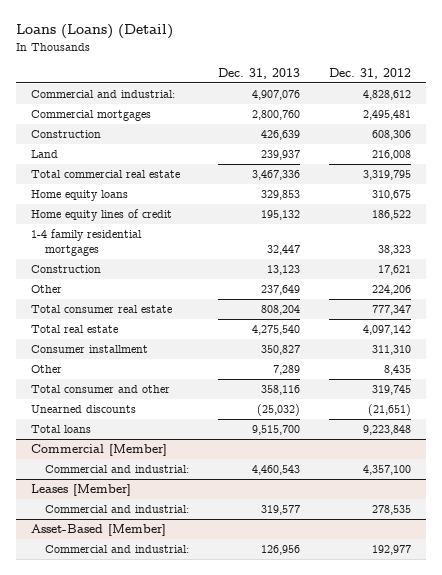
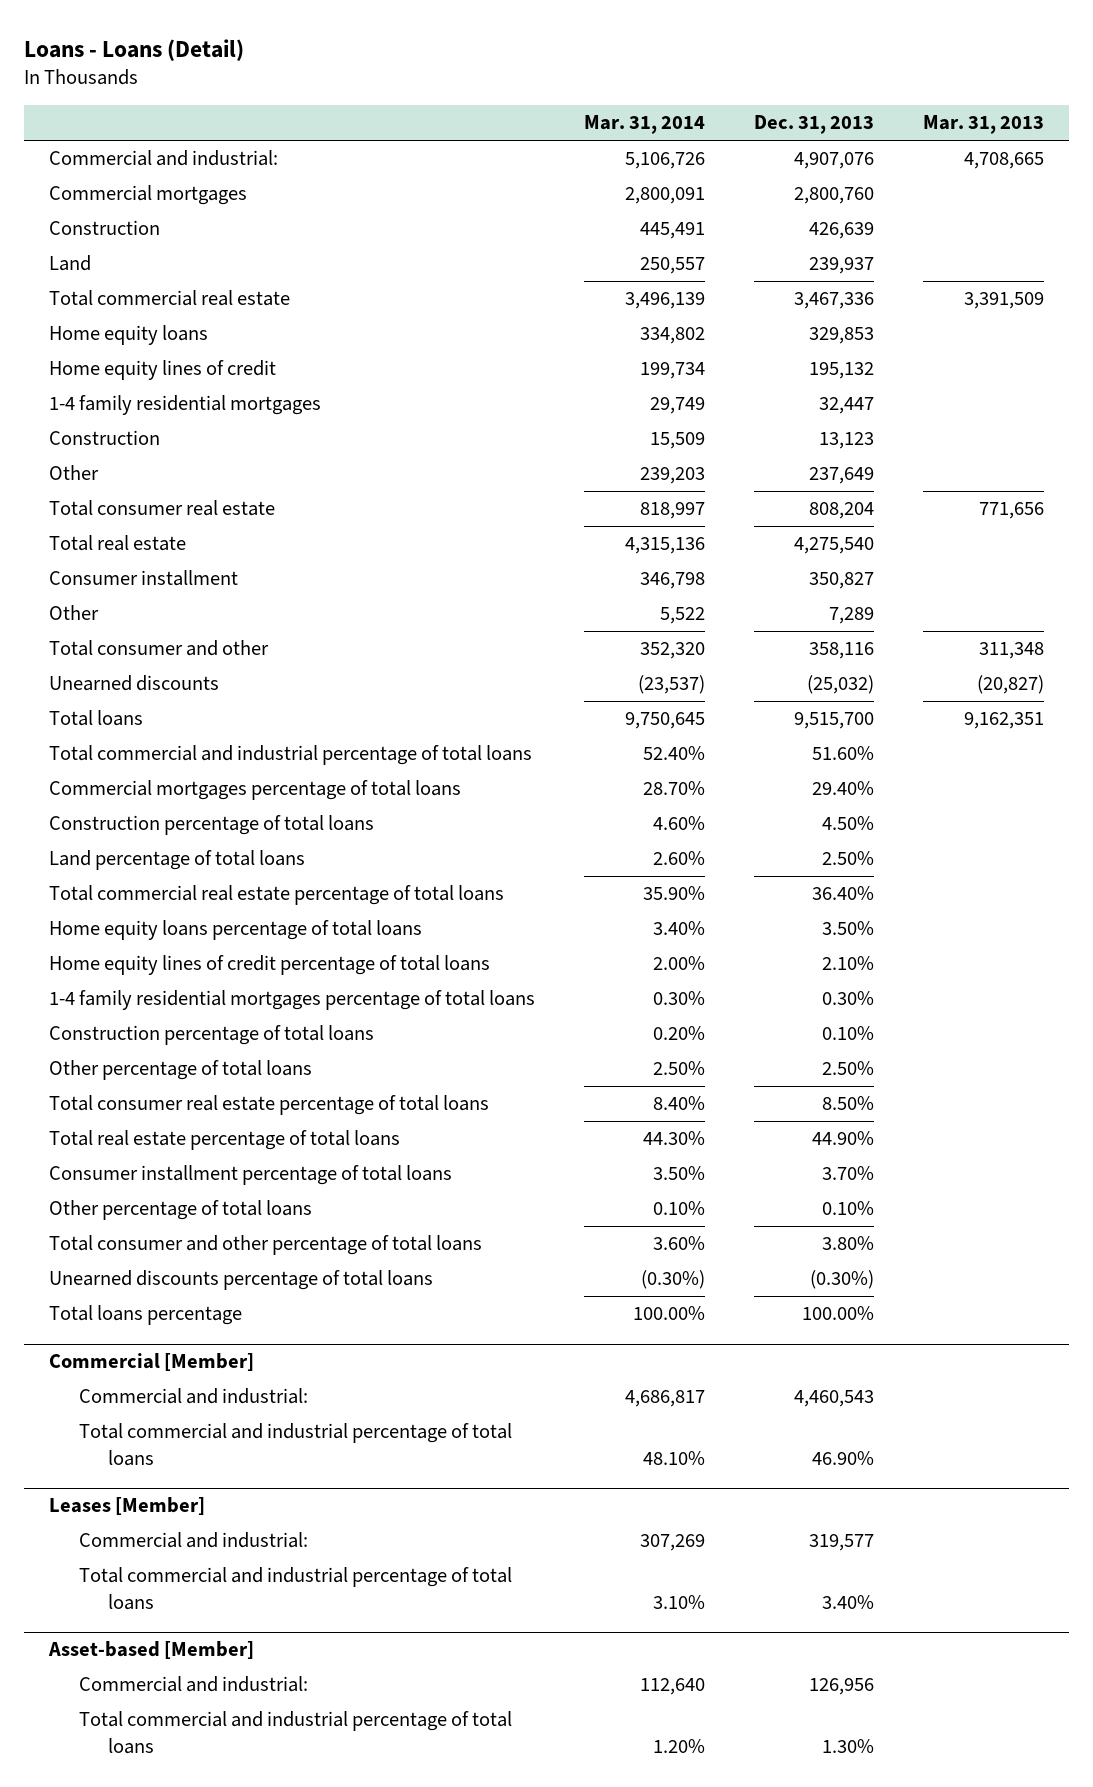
- Loans (Loans) (Detail)
+ Loans - Loans (Detail)
- | Dec. 31, 2013 | Dec. 31, 2012
+ | Mar. 31, 2014 | Dec. 31, 2013 | Mar. 31, 2013
+ Total commercial and industrial percentage of total loans | 52.40% | 51.60% |
+ Commercial mortgages percentage of total loans | 28.70% | 29.40% |
+ Construction percentage of total loans | 4.60% | 4.50% |
+ Land percentage of total loans | 2.60% | 2.50% |
+ Total commercial real estate percentage of total loans | 35.90% | 36.40% |
+ Home equity loans percentage of total loans | 3.40% | 3.50% |
+ Home equity lines of credit percentage of total loans | 2.00% | 2.10% |
+ 1-4 family residential mortgages percentage of total loans | 0.30% | 0.30% |
+ Construction percentage of total loans | 0.20% | 0.10% |
+ Other percentage of total loans | 2.50% | 2.50% |
+ Total consumer real estate percentage of total loans | 8.40% | 8.50% |
+ Total real estate percentage of total loans | 44.30% | 44.90% |
+ Consumer installment percentage of total loans | 3.50% | 3.70% |
+ Other percentage of total loans | 0.10% | 0.10% |
+ Total consumer and other percentage of total loans | 3.60% | 3.80% |
+ Unearned discounts percentage of total loans | (0.30%) | (0.30%) |
+ Total loans percentage | 100.00% | 100.00% |
@ Commercial [Member]
+ Total commercial and industrial percentage of total loans | 48.10% | 46.90% |
- Asset-Based [Member]
@ Leases [Member]
+ Total commercial and industrial percentage of total loans | 3.10% | 3.40% |
+ Asset-based [Member]
+ Total commercial and industrial percentage of total loans | 1.20% | 1.30% |

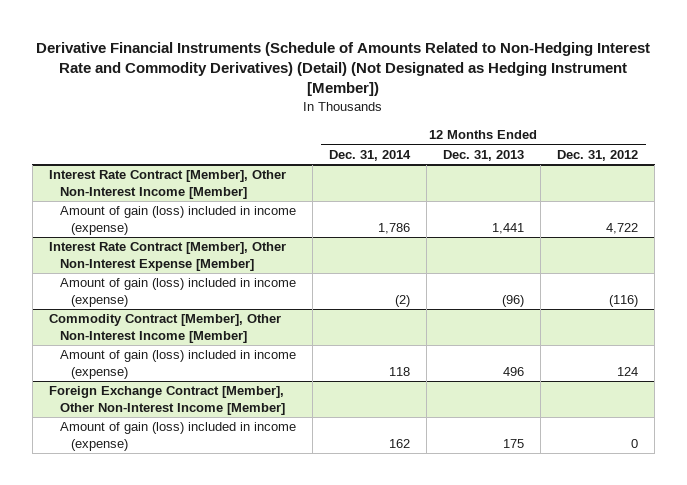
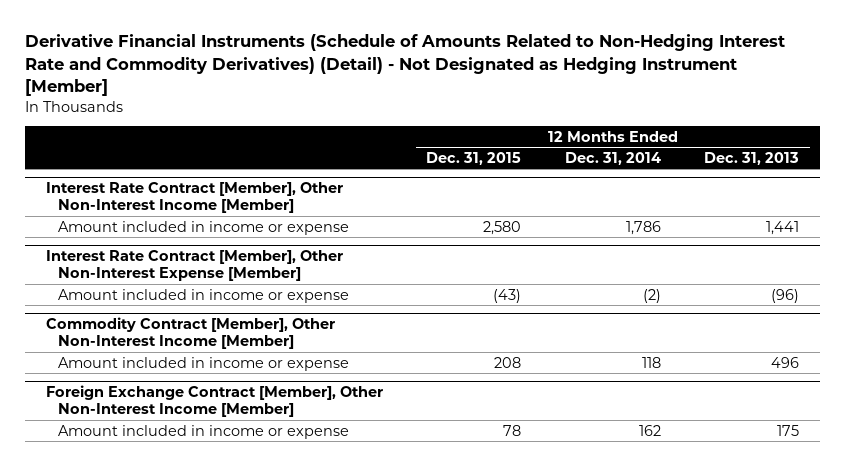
- Derivative Financial Instruments (Schedule of Amounts Related to Non-Hedging Interest Rate and Commodity Derivatives) (Detail) (Not Designated as Hedging Instrument [Member])
+ Derivative Financial Instruments (Schedule of Amounts Related to Non-Hedging Interest Rate and Commodity Derivatives) (Detail) - Not Designated as Hedging Instrument [Member]
- | 12 Months Ended Dec. 31, 2014 | 12 Months Ended Dec. 31, 2013 | 12 Months Ended Dec. 31, 2012
+ | 12 Months Ended Dec. 31, 2015 | 12 Months Ended Dec. 31, 2014 | 12 Months Ended Dec. 31, 2013
@ Interest Rate Contract [Member], Other Non-Interest Income [Member]
- Amount of gain (loss) included in income (expense) | 1,786 | 1,441 | 4,722
+ Amount included in income or expense | 2,580 | 1,786 | 1,441
@ Interest Rate Contract [Member], Other Non-Interest Expense [Member]
- Amount of gain (loss) included in income (expense) | (2) | (96) | (116)
+ Amount included in income or expense | (43) | (2) | (96)
@ Commodity Contract [Member], Other Non-Interest Income [Member]
- Amount of gain (loss) included in income (expense) | 118 | 496 | 124
+ Amount included in income or expense | 208 | 118 | 496
@ Foreign Exchange Contract [Member], Other Non-Interest Income [Member]
- Amount of gain (loss) included in income (expense) | 162 | 175 | 0
+ Amount included in income or expense | 78 | 162 | 175

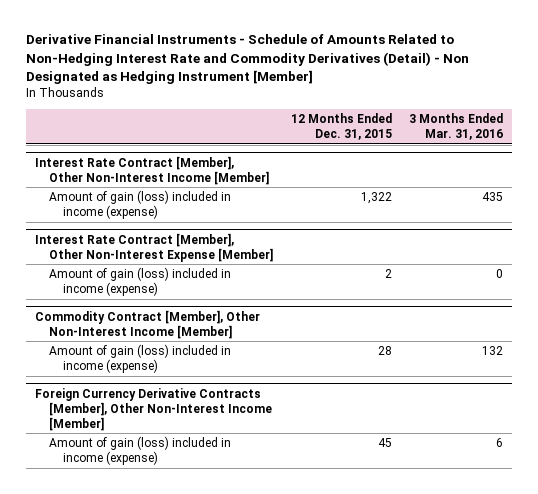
- Derivative Financial Instruments (Schedule of Amounts Related to Non-Hedging Interest Rate and Commodity Derivatives) (Detail) - Not Designated as Hedging Instrument [Member]
+ Derivative Financial Instruments - Schedule of Amounts Related to Non-Hedging Interest Rate and Commodity Derivatives (Detail) - Non Designated as Hedging Instrument [Member]
- | 12 Months Ended Dec. 31, 2015 | 12 Months Ended Dec. 31, 2014 | 12 Months Ended Dec. 31, 2013
+ | 12 Months Ended Dec. 31, 2015 | 3 Months Ended Mar. 31, 2016
@ Interest Rate Contract [Member], Other Non-Interest Income [Member]
- Amount included in income or expense | 2,580 | 1,786 | 1,441
+ Amount of gain (loss) included in income (expense) | 1,322 | 435
@ Interest Rate Contract [Member], Other Non-Interest Expense [Member]
- Amount included in income or expense | (43) | (2) | (96)
+ Amount of gain (loss) included in income (expense) | 2 | 0
@ Commodity Contract [Member], Other Non-Interest Income [Member]
- Amount included in income or expense | 208 | 118 | 496
- Foreign Exchange Contract [Member], Other Non-Interest Income [Member]
- Amount included in income or expense | 78 | 162 | 175
@ Commodity Contract [Member], Other Non-Interest Income [Member]
+ Amount of gain (loss) included in income (expense) | 28 | 132
+ Foreign Currency Derivative Contracts [Member], Other Non-Interest Income [Member]
+ Amount of gain (loss) included in income (expense) | 45 | 6

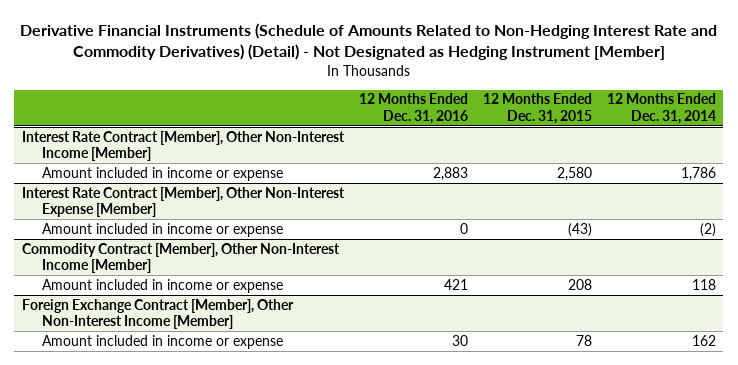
- Derivative Financial Instruments - Schedule of Amounts Related to Non-Hedging Interest Rate and Commodity Derivatives (Detail) - Non Designated as Hedging Instrument [Member]
+ Derivative Financial Instruments (Schedule of Amounts Related to Non-Hedging Interest Rate and Commodity Derivatives) (Detail) - Not Designated as Hedging Instrument [Member]
- | 12 Months Ended Dec. 31, 2015 | 3 Months Ended Mar. 31, 2016
+ | 12 Months Ended Dec. 31, 2016 | 12 Months Ended Dec. 31, 2015 | 12 Months Ended Dec. 31, 2014
@ Interest Rate Contract [Member], Other Non-Interest Income [Member]
- Amount of gain (loss) included in income (expense) | 1,322 | 435
+ Amount included in income or expense | 2,883 | 2,580 | 1,786
@ Interest Rate Contract [Member], Other Non-Interest Expense [Member]
- Amount of gain (loss) included in income (expense) | 2 | 0
+ Amount included in income or expense | 0 | (43) | (2)
@ Commodity Contract [Member], Other Non-Interest Income [Member]
- Amount of gain (loss) included in income (expense) | 28 | 132
- Foreign Currency Derivative Contracts [Member], Other Non-Interest Income [Member]
- Amount of gain (loss) included in income (expense) | 45 | 6
@ Commodity Contract [Member], Other Non-Interest Income [Member]
+ Amount included in income or expense | 421 | 208 | 118
+ Foreign Exchange Contract [Member], Other Non-Interest Income [Member]
+ Amount included in income or expense | 30 | 78 | 162

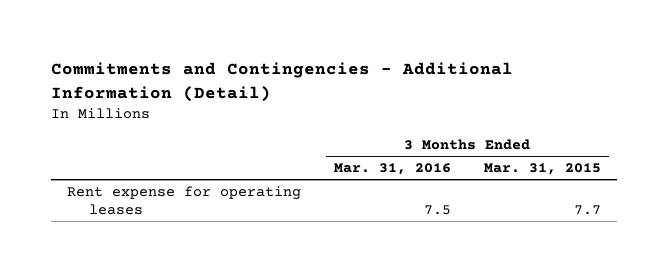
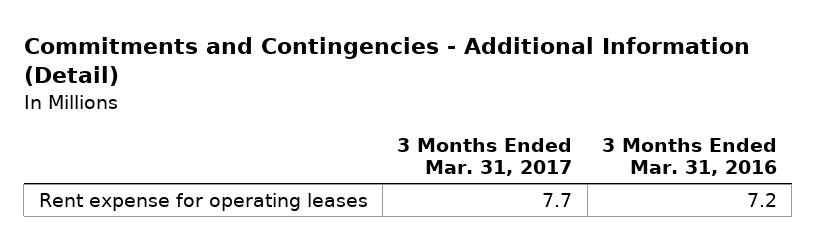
- | 3 Months Ended Mar. 31, 2016 | 3 Months Ended Mar. 31, 2015
+ | 3 Months Ended Mar. 31, 2017 | 3 Months Ended Mar. 31, 2016
- Rent expense for operating leases | 7.5 | 7.7
+ Rent expense for operating leases | 7.7 | 7.2

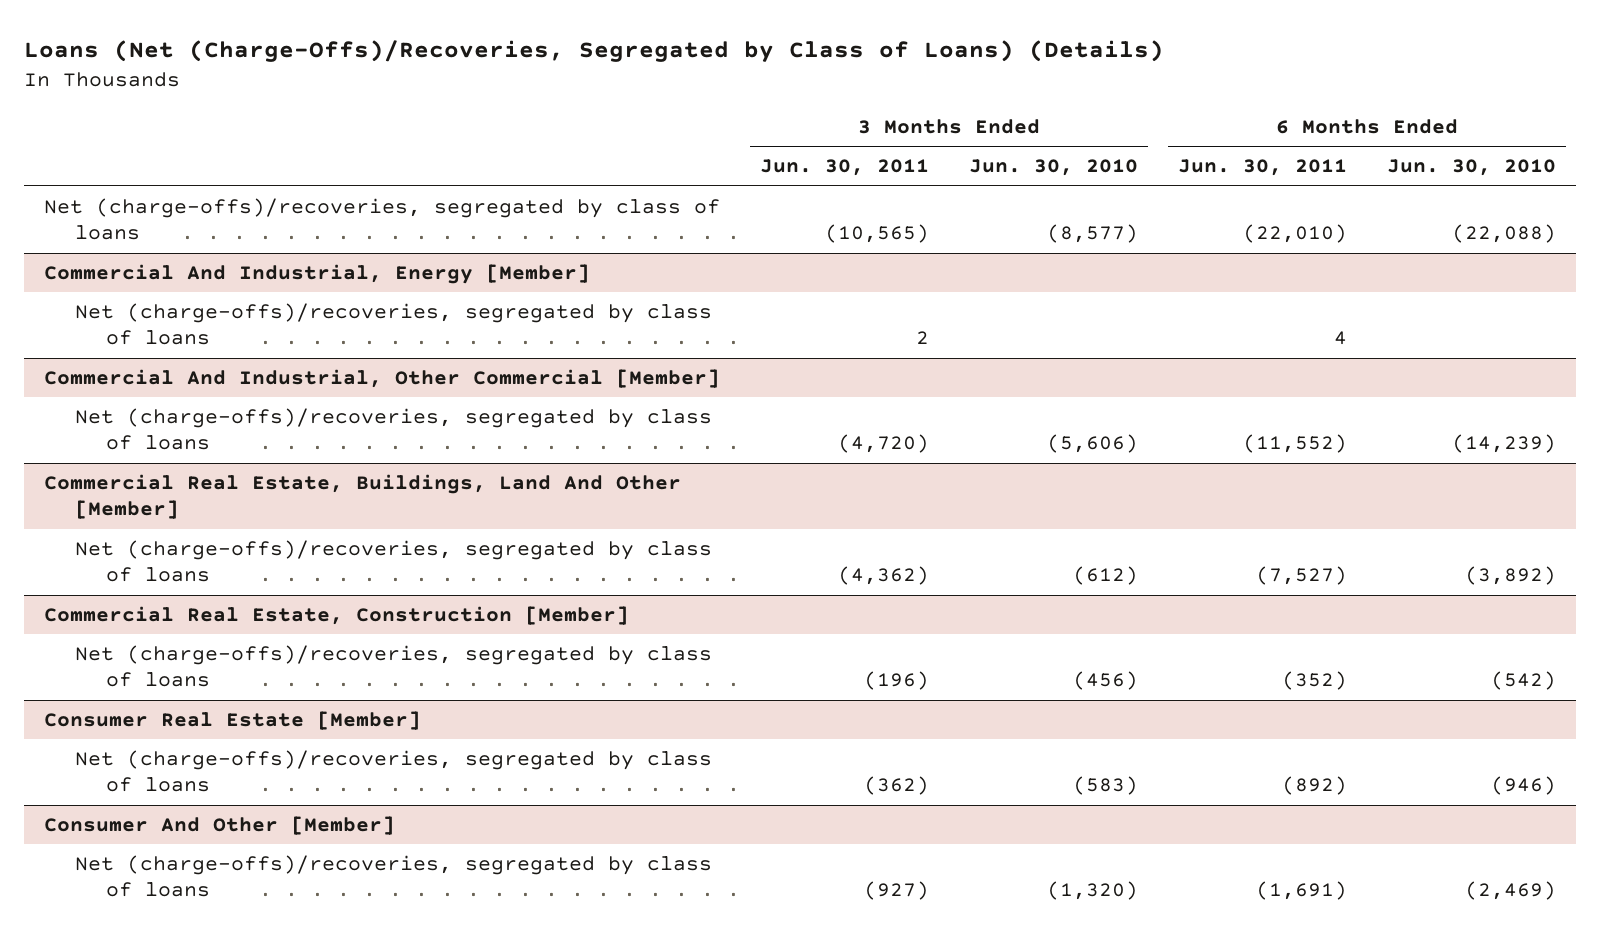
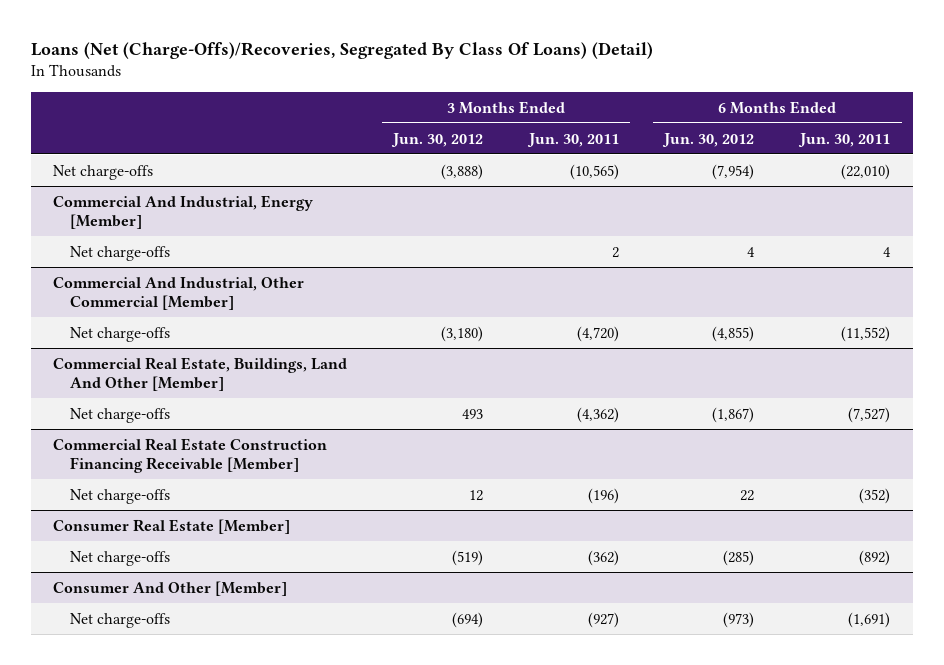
- Loans (Net (Charge-Offs)/Recoveries, Segregated by Class of Loans) (Details)
+ Loans (Net (Charge-Offs)/Recoveries, Segregated By Class Of Loans) (Detail)
- | 3 Months Ended Jun. 30, 2011 | 3 Months Ended Jun. 30, 2010 | 6 Months Ended Jun. 30, 2011 | 6 Months Ended Jun. 30, 2010
+ | 3 Months Ended Jun. 30, 2012 | 3 Months Ended Jun. 30, 2011 | 6 Months Ended Jun. 30, 2012 | 6 Months Ended Jun. 30, 2011
- Net (charge-offs)/recoveries, segregated by class of loans | (10,565) | (8,577) | (22,010) | (22,088)
+ Net charge-offs | (3,888) | (10,565) | (7,954) | (22,010)
@ Commercial And Industrial, Energy [Member]
- Net (charge-offs)/recoveries, segregated by class of loans | 2 | | 4 |
+ Net charge-offs | | 2 | 4 | 4
@ Commercial And Industrial, Other Commercial [Member]
- Net (charge-offs)/recoveries, segregated by class of loans | (4,720) | (5,606) | (11,552) | (14,239)
+ Net charge-offs | (3,180) | (4,720) | (4,855) | (11,552)
@ Commercial Real Estate, Buildings, Land And Other [Member]
- Net (charge-offs)/recoveries, segregated by class of loans | (4,362) | (612) | (7,527) | (3,892)
- Commercial Real Estate, Construction [Member]
- Net (charge-offs)/recoveries, segregated by class of loans | (196) | (456) | (352) | (542)
@ Commercial Real Estate, Buildings, Land And Other [Member]
+ Net charge-offs | 493 | (4,362) | (1,867) | (7,527)
+ Commercial Real Estate Construction Financing Receivable [Member]
+ Net charge-offs | 12 | (196) | 22 | (352)
@ Consumer Real Estate [Member]
- Net (charge-offs)/recoveries, segregated by class of loans | (362) | (583) | (892) | (946)
+ Net charge-offs | (519) | (362) | (285) | (892)
@ Consumer And Other [Member]
- Net (charge-offs)/recoveries, segregated by class of loans | (927) | (1,320) | (1,691) | (2,469)
+ Net charge-offs | (694) | (927) | (973) | (1,691)

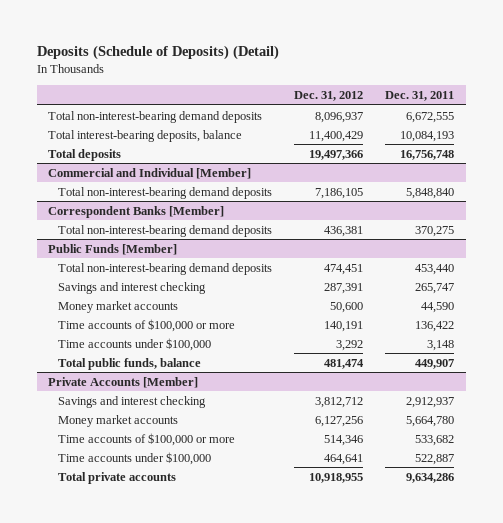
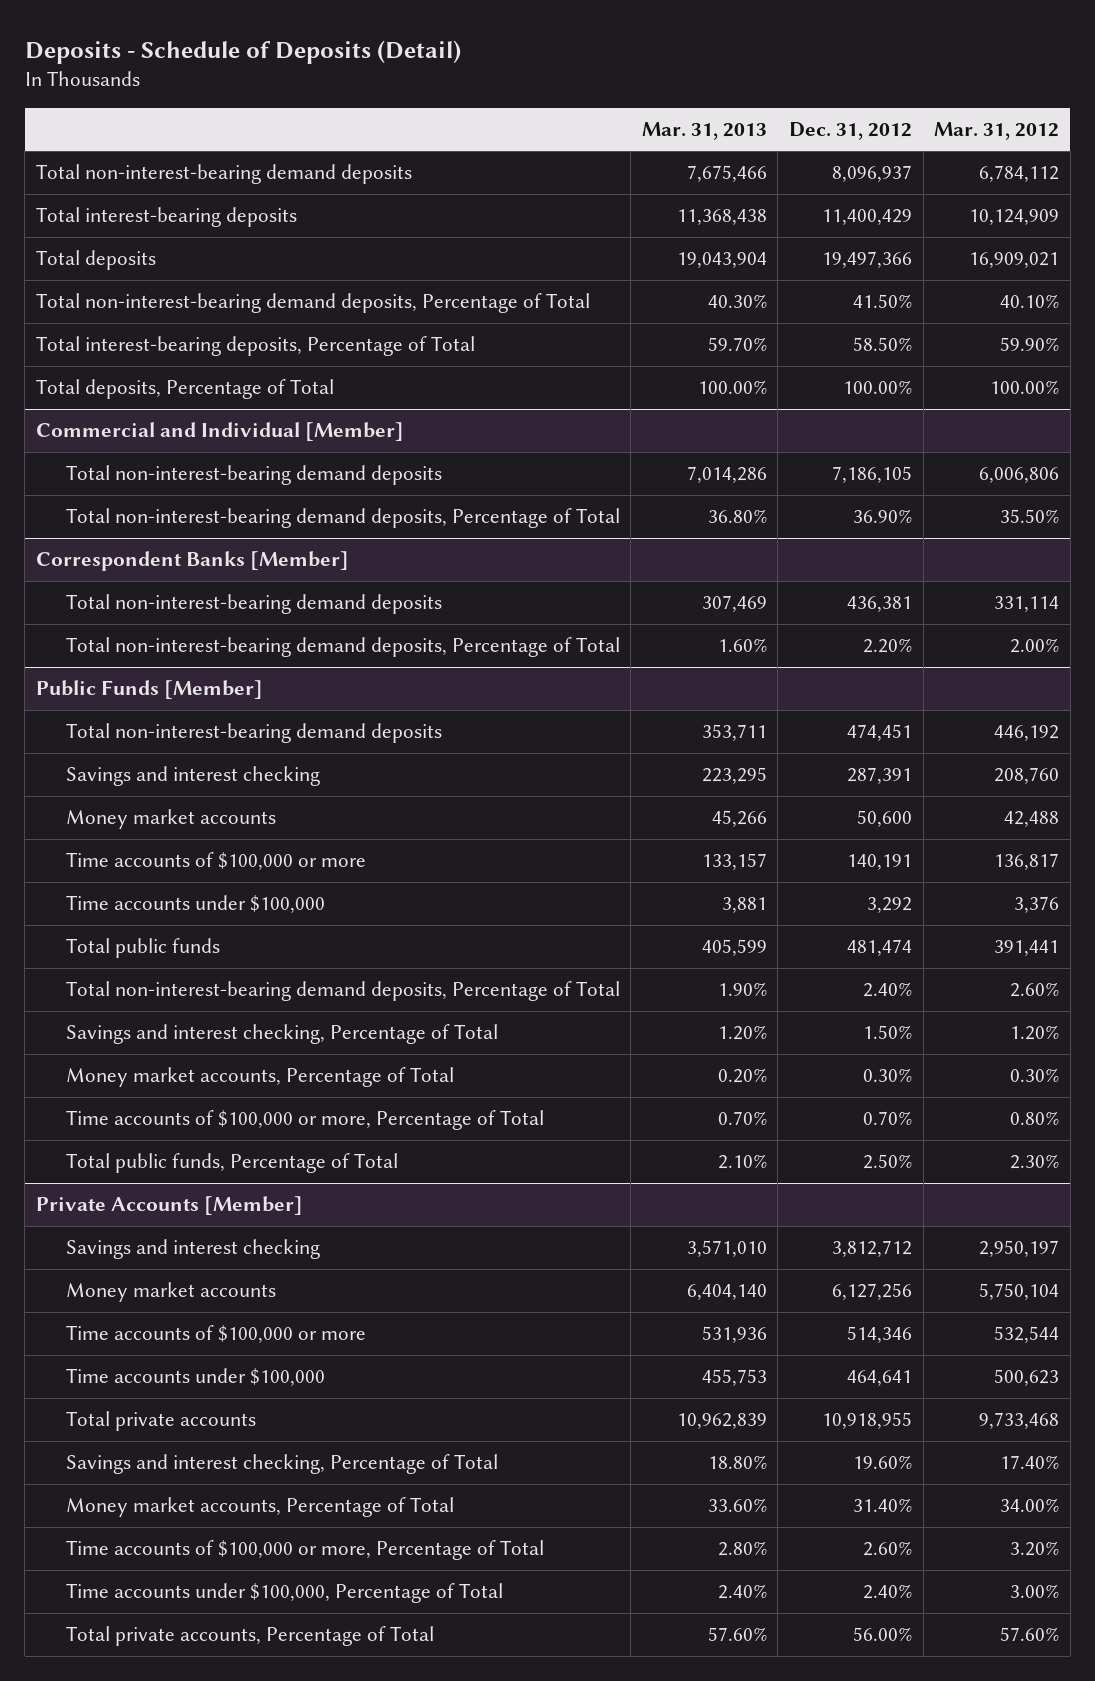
- Deposits (Schedule of Deposits) (Detail)
+ Deposits - Schedule of Deposits (Detail)
- | Dec. 31, 2012 | Dec. 31, 2011
+ | Mar. 31, 2013 | Dec. 31, 2012 | Mar. 31, 2012
- Total interest-bearing deposits, balance | 11,400,429 | 10,084,193
+ Total interest-bearing deposits | 11,368,438 | 11,400,429 | 10,124,909
+ Total non-interest-bearing demand deposits, Percentage of Total | 40.30% | 41.50% | 40.10%
+ Total interest-bearing deposits, Percentage of Total | 59.70% | 58.50% | 59.90%
+ Total deposits, Percentage of Total | 100.00% | 100.00% | 100.00%
@ Commercial and Individual [Member]
+ Total non-interest-bearing demand deposits, Percentage of Total | 36.80% | 36.90% | 35.50%
@ Correspondent Banks [Member]
+ Total non-interest-bearing demand deposits, Percentage of Total | 1.60% | 2.20% | 2.00%
@ Public Funds [Member]
- Total public funds, balance | 481,474 | 449,907
+ Total public funds | 405,599 | 481,474 | 391,441
+ Total non-interest-bearing demand deposits, Percentage of Total | 1.90% | 2.40% | 2.60%
+ Savings and interest checking, Percentage of Total | 1.20% | 1.50% | 1.20%
+ Money market accounts, Percentage of Total | 0.20% | 0.30% | 0.30%
+ Time accounts of $100,000 or more, Percentage of Total | 0.70% | 0.70% | 0.80%
+ Total public funds, Percentage of Total | 2.10% | 2.50% | 2.30%
@ Private Accounts [Member]
+ Savings and interest checking, Percentage of Total | 18.80% | 19.60% | 17.40%
+ Money market accounts, Percentage of Total | 33.60% | 31.40% | 34.00%
+ Time accounts of $100,000 or more, Percentage of Total | 2.80% | 2.60% | 3.20%
+ Time accounts under $100,000, Percentage of Total | 2.40% | 2.40% | 3.00%
+ Total private accounts, Percentage of Total | 57.60% | 56.00% | 57.60%

